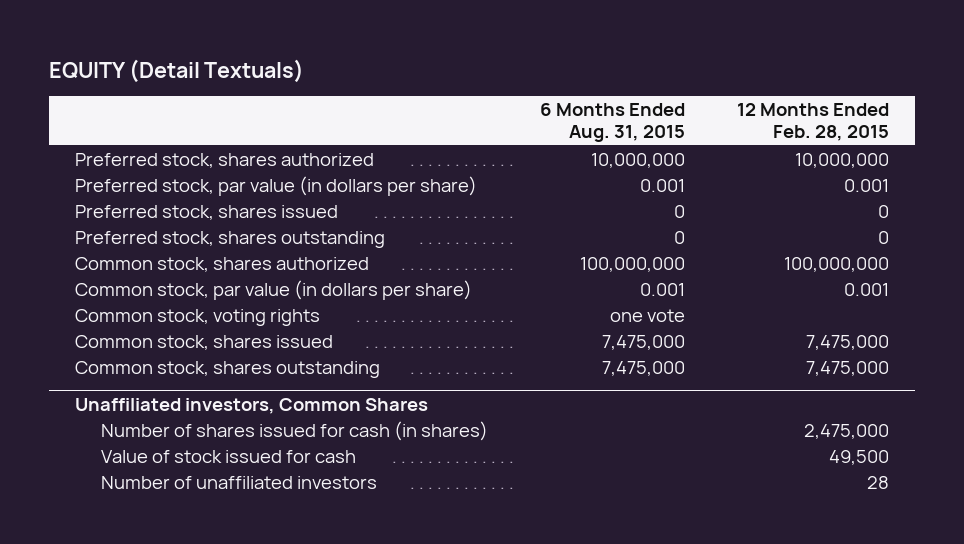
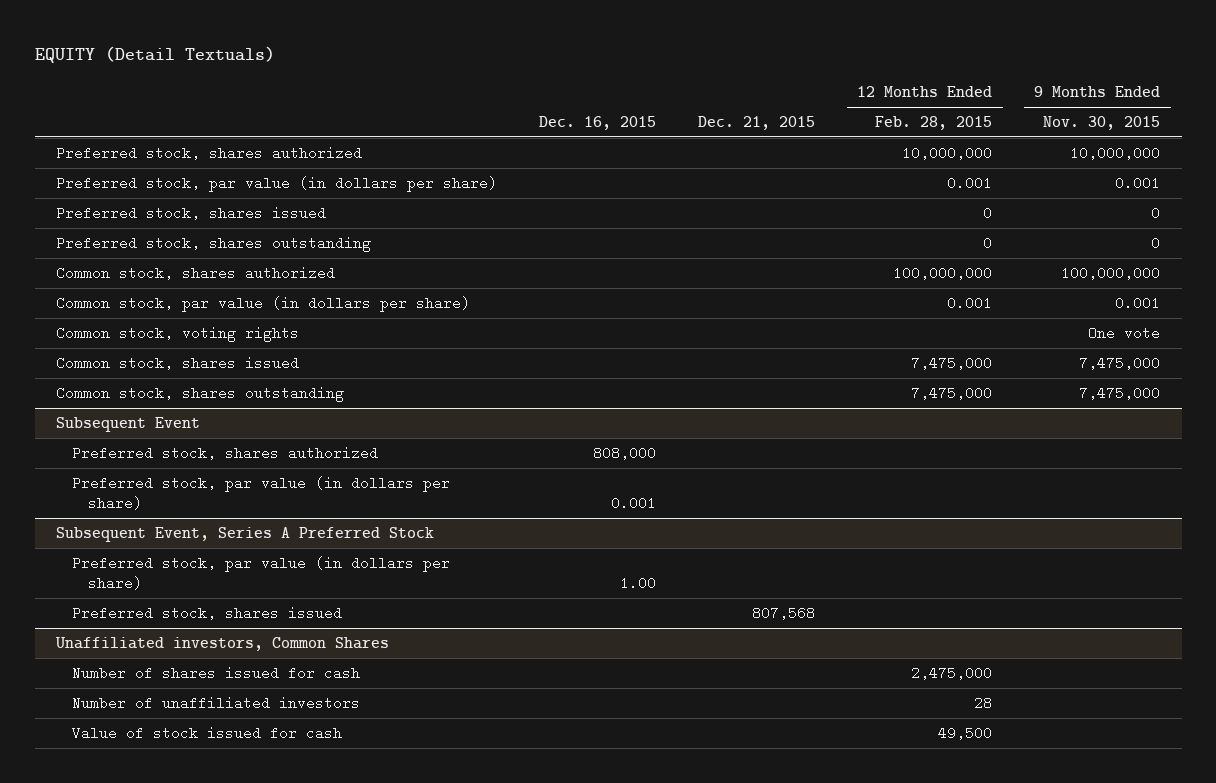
- | 6 Months Ended Aug. 31, 2015 | 12 Months Ended Feb. 28, 2015
+ | Dec. 16, 2015 | Dec. 21, 2015 | 12 Months Ended Feb. 28, 2015 | 9 Months Ended Nov. 30, 2015
+ Subsequent Event
+ Preferred stock, shares authorized | 808,000 | | |
+ Preferred stock, par value (in dollars per share) | 0.001 | | |
+ Subsequent Event, Series A Preferred Stock
+ Preferred stock, par value (in dollars per share) | 1.00 | | |
+ Preferred stock, shares issued | | 807,568 | |
@ Unaffiliated investors, Common Shares
- Number of shares issued for cash (in shares) | | 2,475,000
+ Number of shares issued for cash | | | 2,475,000 |
moved down: Value of stock issued for cash | | | 49,500 |

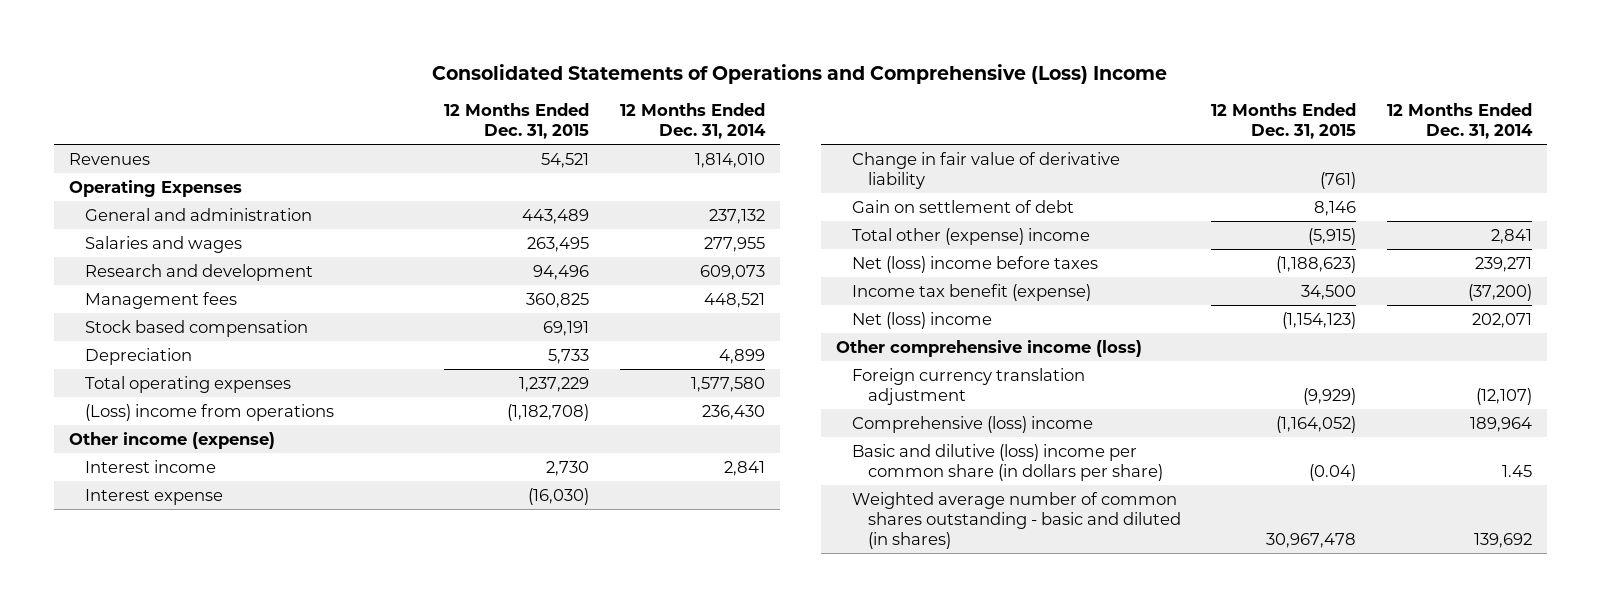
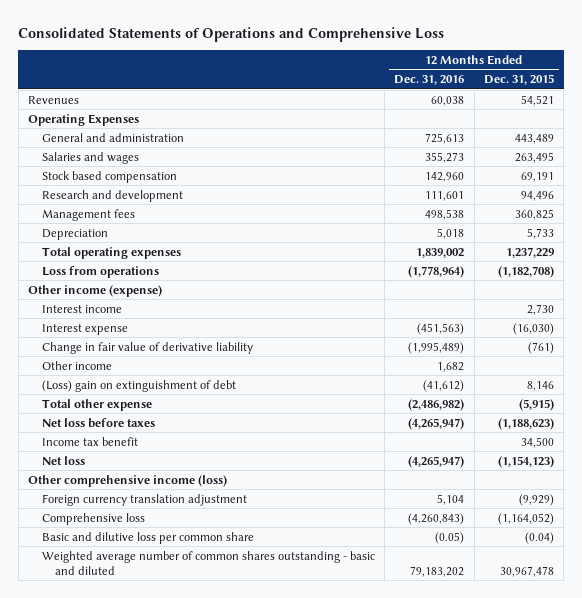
- Consolidated Statements of Operations and Comprehensive (Loss) Income
+ Consolidated Statements of Operations and Comprehensive Loss
- | 12 Months Ended Dec. 31, 2015 | 12 Months Ended Dec. 31, 2014
+ | 12 Months Ended Dec. 31, 2016 | 12 Months Ended Dec. 31, 2015
moved up: Stock based compensation | 142,960 | 69,191
- (Loss) income from operations | (1,182,708) | 236,430
+ Loss from operations | (1,778,964) | (1,182,708)
- Gain on settlement of debt | 8,146 |
- Total other (expense) income | (5,915) | 2,841
- Net (loss) income before taxes | (1,188,623) | 239,271
- Income tax benefit (expense) | 34,500 | (37,200)
- Net (loss) income | (1,154,123) | 202,071
+ Other income | 1,682 |
+ (Loss) gain on extinguishment of debt | (41,612) | 8,146
+ Total other expense | (2,486,982) | (5,915)
+ Net loss before taxes | (4,265,947) | (1,188,623)
+ Income tax benefit | | 34,500
+ Net loss | (4,265,947) | (1,154,123)
- Comprehensive (loss) income | (1,164,052) | 189,964
- Basic and dilutive (loss) income per common share (in dollars per share) | (0.04) | 1.45
- Weighted average number of common shares outstanding - basic and diluted (in shares) | 30,967,478 | 139,692
+ Comprehensive loss | (4,260,843) | (1,164,052)
+ Basic and dilutive loss per common share | (0.05) | (0.04)
+ Weighted average number of common shares outstanding - basic and diluted | 79,183,202 | 30,967,478

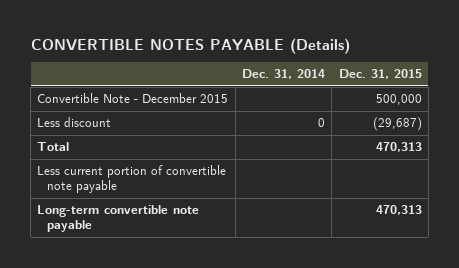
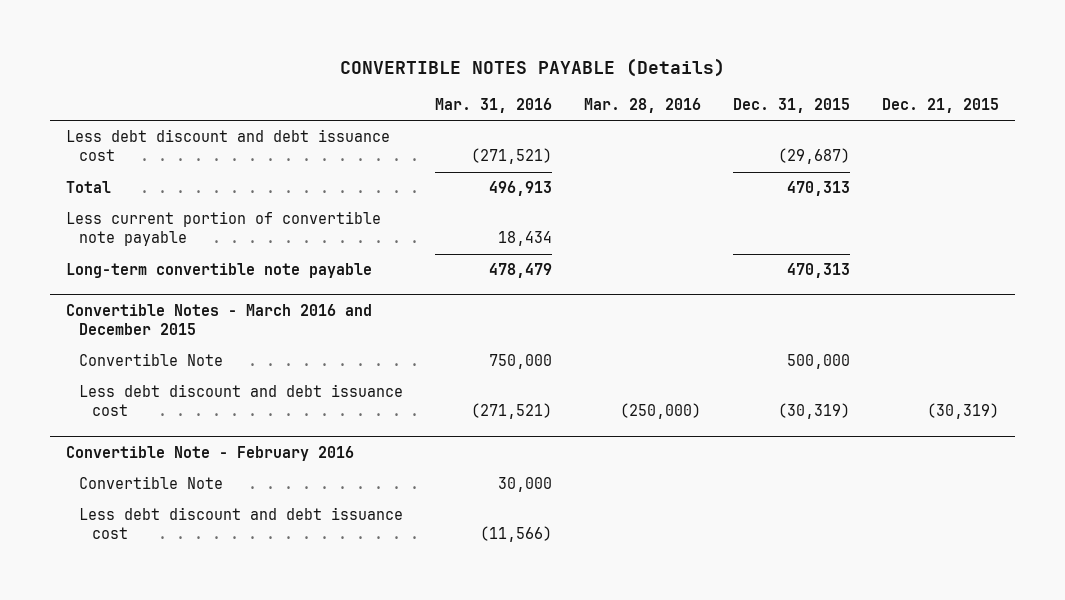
- | Dec. 31, 2014 | Dec. 31, 2015
+ | Mar. 31, 2016 | Mar. 28, 2016 | Dec. 31, 2015 | Dec. 21, 2015
- Convertible Note - December 2015 | | 500,000
- Less discount | 0 | (29,687)
+ Less debt discount and debt issuance cost | (271,521) | | (29,687) |
+ Convertible Notes - March 2016 and December 2015
+ Convertible Note | 750,000 | | 500,000 |
+ Less debt discount and debt issuance cost | (271,521) | (250,000) | (30,319) | (30,319)
+ Convertible Note - February 2016
+ Convertible Note | 30,000 | | |
+ Less debt discount and debt issuance cost | (11,566) | | |

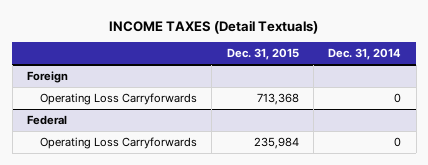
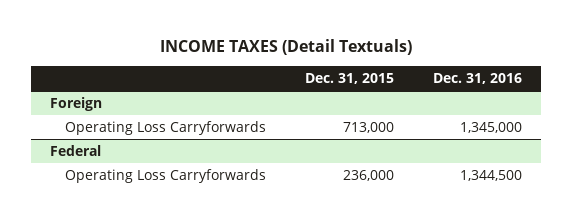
- | Dec. 31, 2015 | Dec. 31, 2014
+ | Dec. 31, 2015 | Dec. 31, 2016
@ Foreign
- Operating Loss Carryforwards | 713,368 | 0
+ Operating Loss Carryforwards | 713,000 | 1,345,000
@ Federal
- Operating Loss Carryforwards | 235,984 | 0
+ Operating Loss Carryforwards | 236,000 | 1,344,500

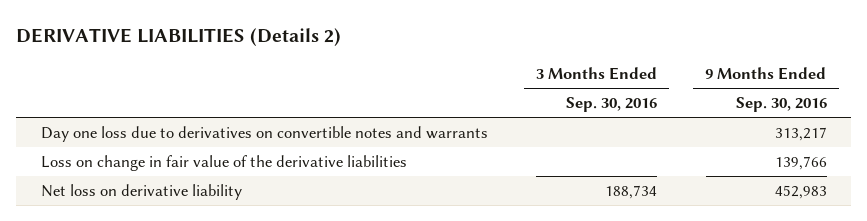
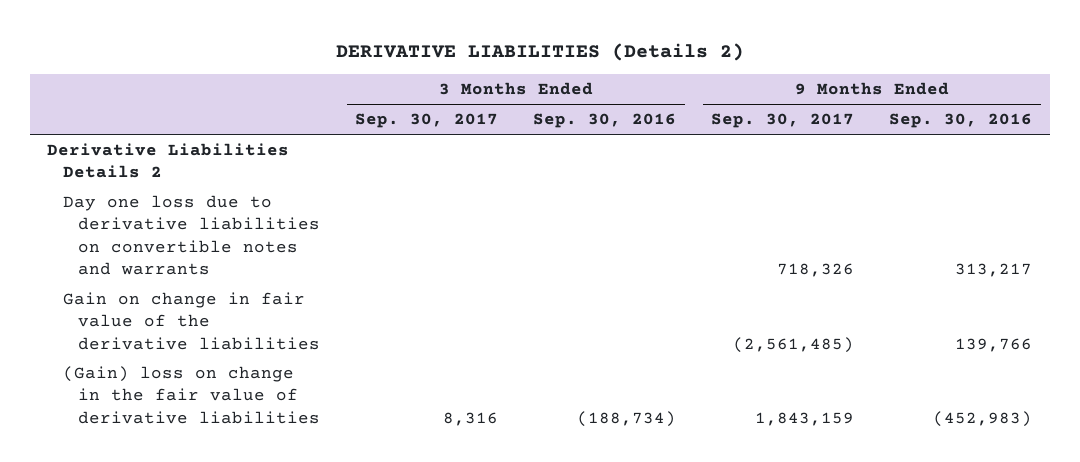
- | 3 Months Ended Sep. 30, 2016 | 9 Months Ended Sep. 30, 2016
+ | 3 Months Ended Sep. 30, 2017 | 3 Months Ended Sep. 30, 2016 | 9 Months Ended Sep. 30, 2017 | 9 Months Ended Sep. 30, 2016
- Day one loss due to derivatives on convertible notes and warrants | | 313,217
- Loss on change in fair value of the derivative liabilities | | 139,766
- Net loss on derivative liability | 188,734 | 452,983
+ Derivative Liabilities Details 2
+ Day one loss due to derivative liabilities on convertible notes and warrants | | | 718,326 | 313,217
+ Gain on change in fair value of the derivative liabilities | | | (2,561,485) | 139,766
+ (Gain) loss on change in the fair value of derivative liabilities | 8,316 | (188,734) | 1,843,159 | (452,983)

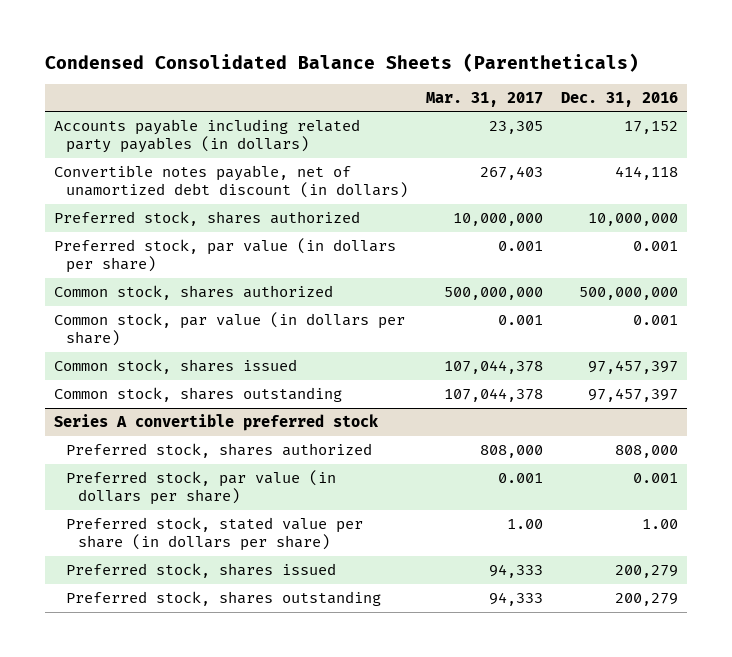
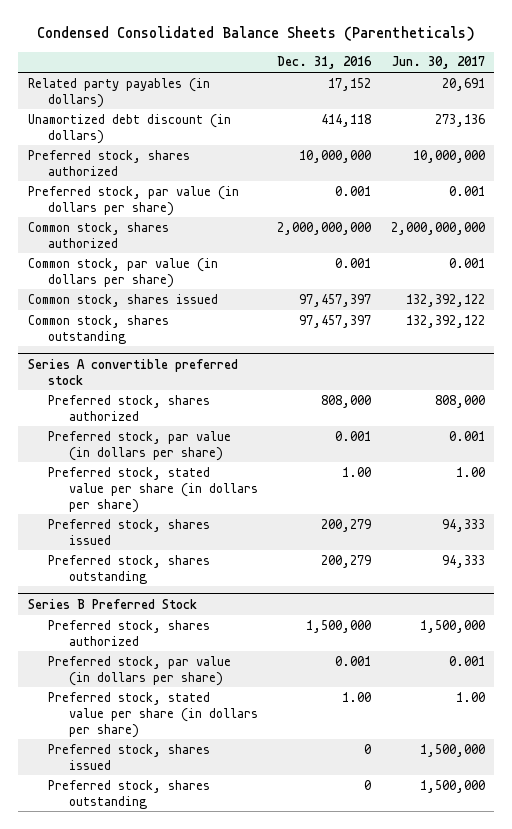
- | Mar. 31, 2017 | Dec. 31, 2016
+ | Dec. 31, 2016 | Jun. 30, 2017
- Accounts payable including related party payables (in dollars) | 23,305 | 17,152
- Convertible notes payable, net of unamortized debt discount (in dollars) | 267,403 | 414,118
+ Related party payables (in dollars) | 17,152 | 20,691
+ Unamortized debt discount (in dollars) | 414,118 | 273,136
- Common stock, shares authorized | 500,000,000 | 500,000,000
+ Common stock, shares authorized | 2,000,000,000 | 2,000,000,000
+ Series B Preferred Stock
+ Preferred stock, shares authorized | 1,500,000 | 1,500,000
+ Preferred stock, par value (in dollars per share) | 0.001 | 0.001
+ Preferred stock, stated value per share (in dollars per share) | 1.00 | 1.00
+ Preferred stock, shares issued | 0 | 1,500,000
+ Preferred stock, shares outstanding | 0 | 1,500,000

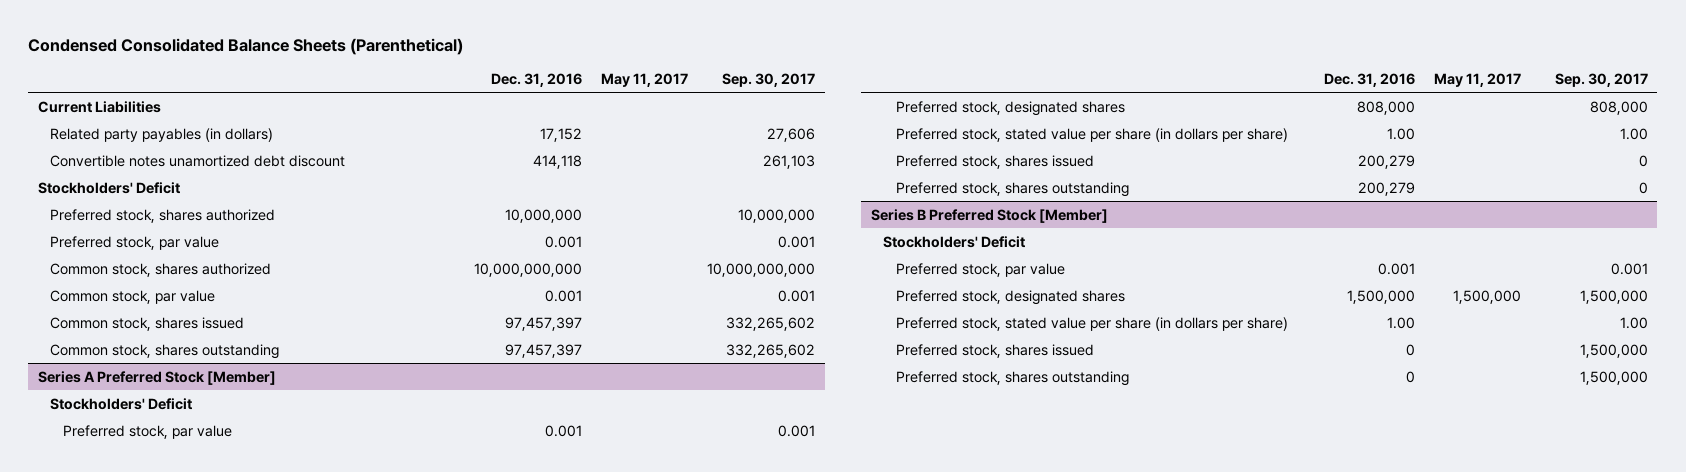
- Condensed Consolidated Balance Sheets (Parentheticals)
+ Condensed Consolidated Balance Sheets (Parenthetical)
- | Dec. 31, 2016 | Jun. 30, 2017
+ | Dec. 31, 2016 | May 11, 2017 | Sep. 30, 2017
+ Current Liabilities
- Unamortized debt discount (in dollars) | 414,118 | 273,136
+ Convertible notes unamortized debt discount | 414,118 | | 261,103
+ Stockholders' Deficit
- Preferred stock, par value (in dollars per share) | 0.001 | 0.001
- Common stock, shares authorized | 2,000,000,000 | 2,000,000,000
- Common stock, par value (in dollars per share) | 0.001 | 0.001
+ Preferred stock, par value | 0.001 | | 0.001
+ Common stock, shares authorized | 10,000,000,000 | | 10,000,000,000
+ Common stock, par value | 0.001 | | 0.001
- Series A convertible preferred stock
- Preferred stock, shares authorized | 808,000 | 808,000
- Preferred stock, par value (in dollars per share) | 0.001 | 0.001
+ Series A Preferred Stock [Member]
+ Stockholders' Deficit
+ Preferred stock, par value | 0.001 | | 0.001
+ Preferred stock, designated shares | 808,000 | | 808,000
- Series B Preferred Stock
- Preferred stock, shares authorized | 1,500,000 | 1,500,000
- Preferred stock, par value (in dollars per share) | 0.001 | 0.001
+ Series B Preferred Stock [Member]
+ Stockholders' Deficit
+ Preferred stock, par value | 0.001 | | 0.001
+ Preferred stock, designated shares | 1,500,000 | 1,500,000 | 1,500,000

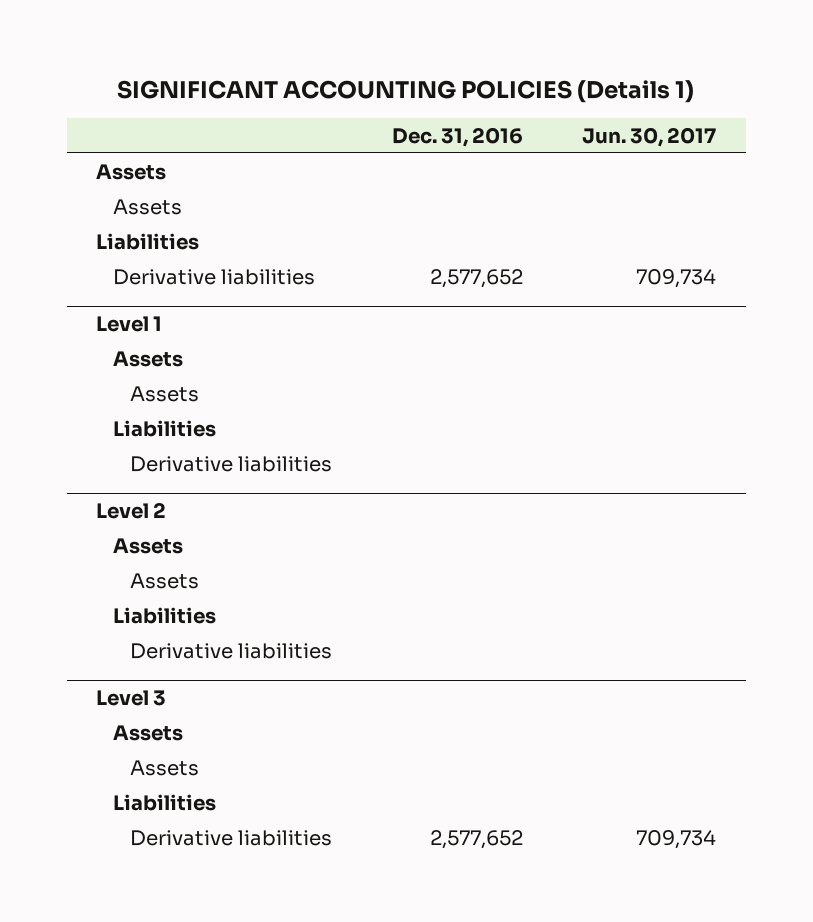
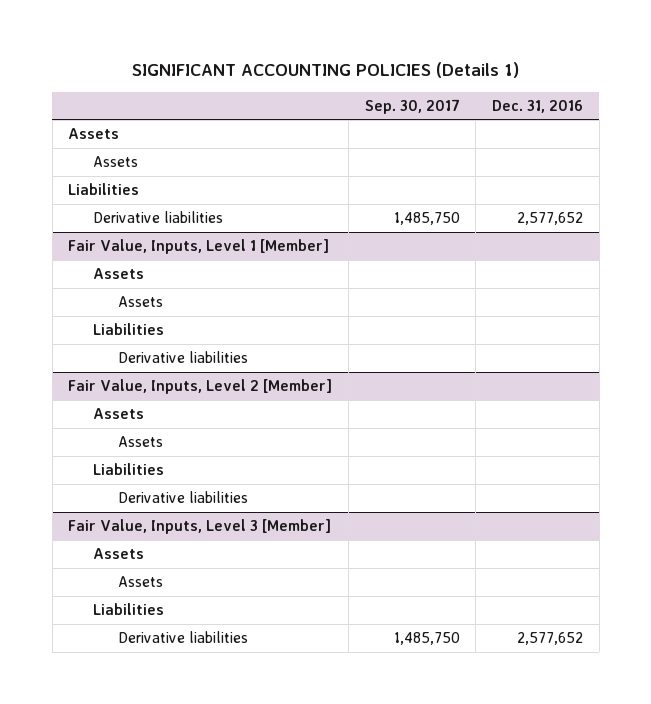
- | Dec. 31, 2016 | Jun. 30, 2017
+ | Sep. 30, 2017 | Dec. 31, 2016
- Level 1
+ Fair Value, Inputs, Level 1 [Member]
- Level 2
+ Fair Value, Inputs, Level 2 [Member]
- Level 3
+ Fair Value, Inputs, Level 3 [Member]

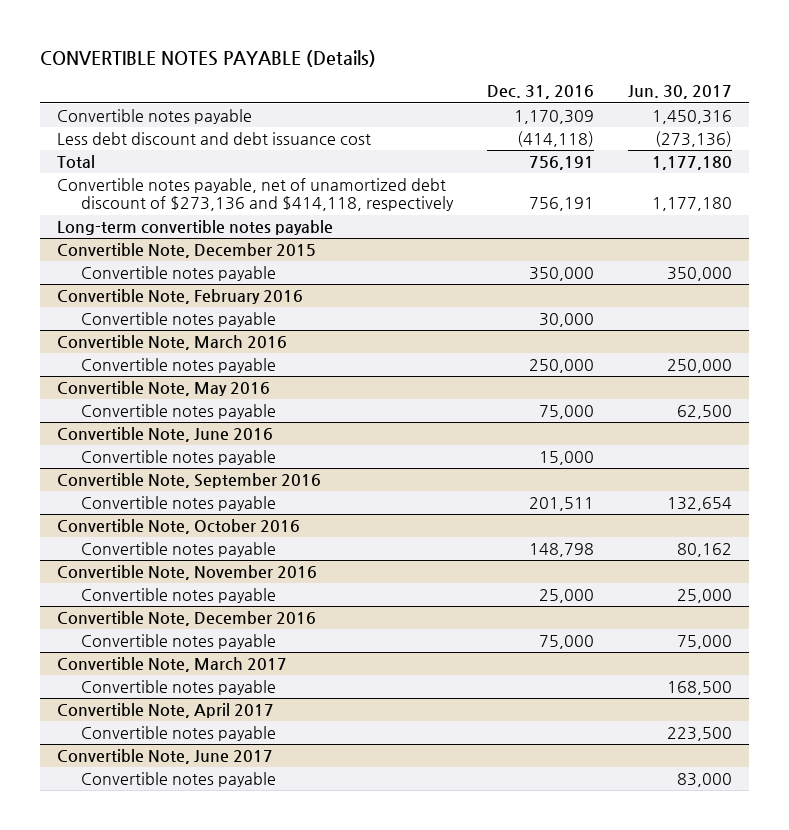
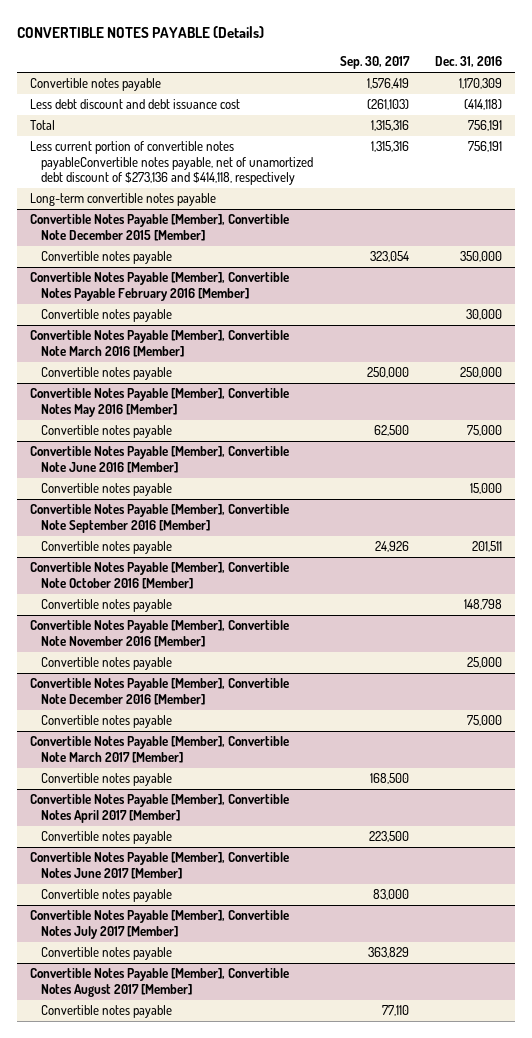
- | Dec. 31, 2016 | Jun. 30, 2017
+ | Sep. 30, 2017 | Dec. 31, 2016
- Convertible notes payable, net of unamortized debt discount of $273,136 and $414,118, respectively | 756,191 | 1,177,180
+ Less current portion of convertible notes payableConvertible notes payable, net of unamortized debt discount of $273,136 and $414,118, respectively | 1,315,316 | 756,191
- Convertible Note, December 2015
+ Convertible Notes Payable [Member], Convertible Note December 2015 [Member]
- Convertible Note, February 2016
+ Convertible Notes Payable [Member], Convertible Notes Payable February 2016 [Member]
- Convertible Note, March 2016
+ Convertible Notes Payable [Member], Convertible Note March 2016 [Member]
- Convertible Note, May 2016
+ Convertible Notes Payable [Member], Convertible Notes May 2016 [Member]
- Convertible Note, June 2016
+ Convertible Notes Payable [Member], Convertible Note June 2016 [Member]
- Convertible Note, September 2016
+ Convertible Notes Payable [Member], Convertible Note September 2016 [Member]
- Convertible Note, October 2016
+ Convertible Notes Payable [Member], Convertible Note October 2016 [Member]
- Convertible Note, November 2016
+ Convertible Notes Payable [Member], Convertible Note November 2016 [Member]
- Convertible Note, December 2016
+ Convertible Notes Payable [Member], Convertible Note December 2016 [Member]
- Convertible Note, March 2017
+ Convertible Notes Payable [Member], Convertible Note March 2017 [Member]
- Convertible Note, April 2017
+ Convertible Notes Payable [Member], Convertible Notes April 2017 [Member]
- Convertible Note, June 2017
+ Convertible Notes Payable [Member], Convertible Notes June 2017 [Member]
+ Convertible Notes Payable [Member], Convertible Notes July 2017 [Member]
+ Convertible notes payable | 363,829 |
+ Convertible Notes Payable [Member], Convertible Notes August 2017 [Member]
+ Convertible notes payable | 77,110 |

